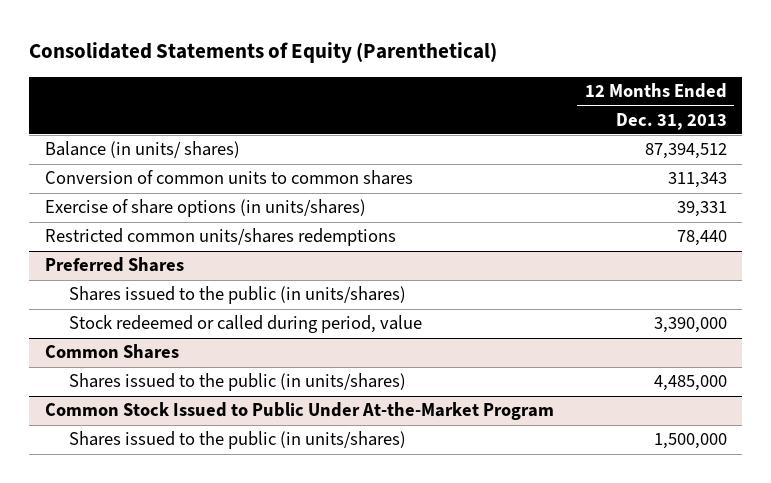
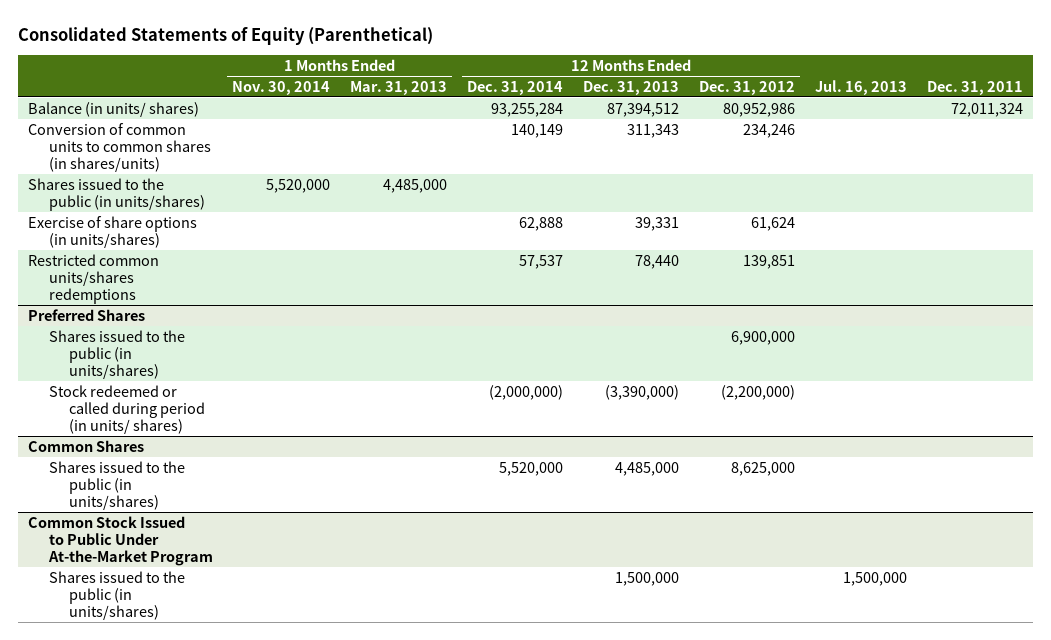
- | 12 Months Ended Dec. 31, 2013
+ | 1 Months Ended Nov. 30, 2014 | 1 Months Ended Mar. 31, 2013 | 12 Months Ended Dec. 31, 2014 | 12 Months Ended Dec. 31, 2013 | 12 Months Ended Dec. 31, 2012 | Jul. 16, 2013 | Dec. 31, 2011
- Conversion of common units to common shares | 311,343
+ Conversion of common units to common shares (in shares/units) | | | 140,149 | 311,343 | 234,246 | |
+ Shares issued to the public (in units/shares) | 5,520,000 | 4,485,000 | | | | |
@ Preferred Shares
- Stock redeemed or called during period, value | 3,390,000
+ Stock redeemed or called during period (in units/ shares) | | | (2,000,000) | (3,390,000) | (2,200,000) | |

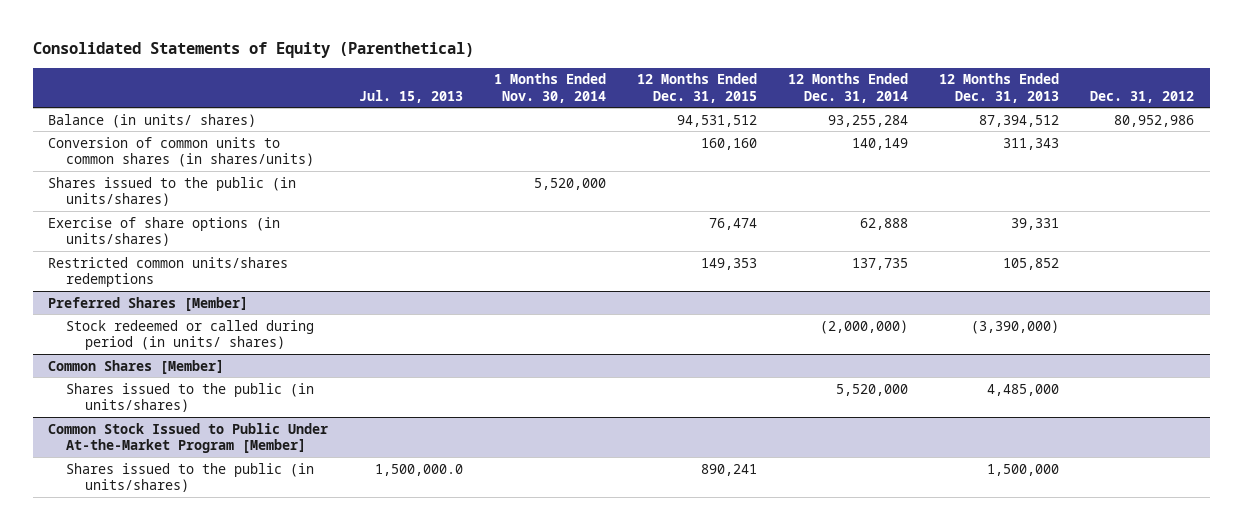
- | 1 Months Ended Nov. 30, 2014 | 1 Months Ended Mar. 31, 2013 | 12 Months Ended Dec. 31, 2014 | 12 Months Ended Dec. 31, 2013 | 12 Months Ended Dec. 31, 2012 | Jul. 16, 2013 | Dec. 31, 2011
+ | Jul. 15, 2013 | 1 Months Ended Nov. 30, 2014 | 12 Months Ended Dec. 31, 2015 | 12 Months Ended Dec. 31, 2014 | 12 Months Ended Dec. 31, 2013 | Dec. 31, 2012
- Restricted common units/shares redemptions | | | 57,537 | 78,440 | 139,851 | |
- Preferred Shares
- Shares issued to the public (in units/shares) | | | | | 6,900,000 | |
+ Restricted common units/shares redemptions | | | 149,353 | 137,735 | 105,852 |
+ Preferred Shares [Member]
- Common Shares
+ Common Shares [Member]
- Common Stock Issued to Public Under At-the-Market Program
+ Common Stock Issued to Public Under At-the-Market Program [Member]

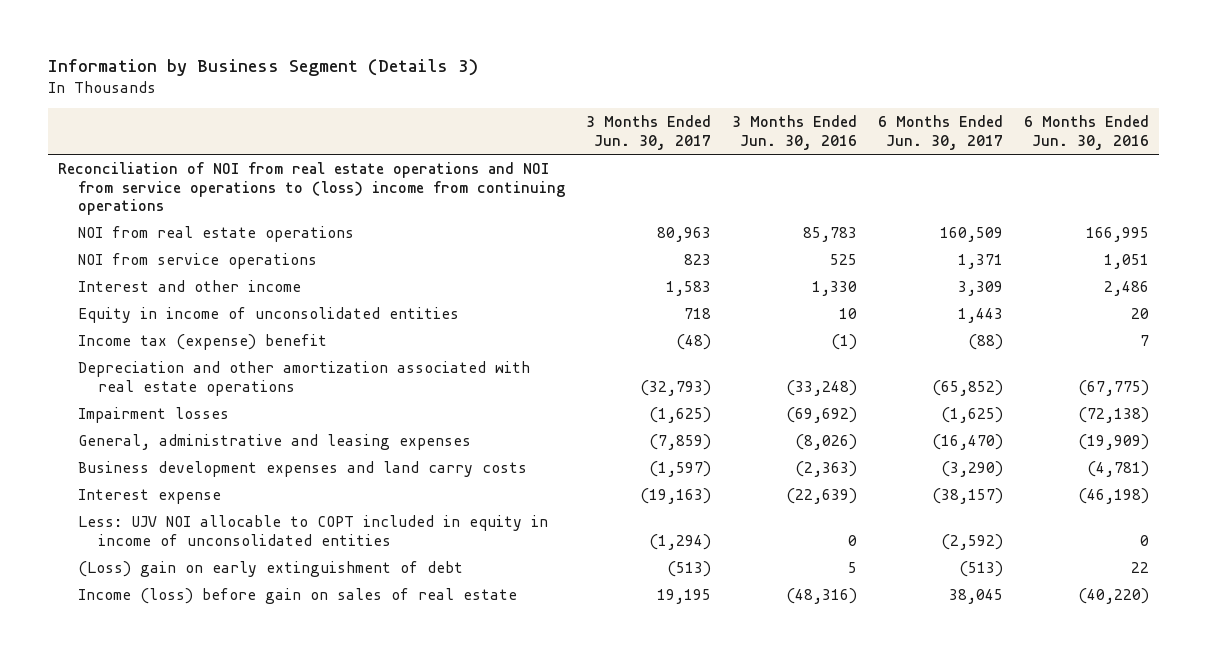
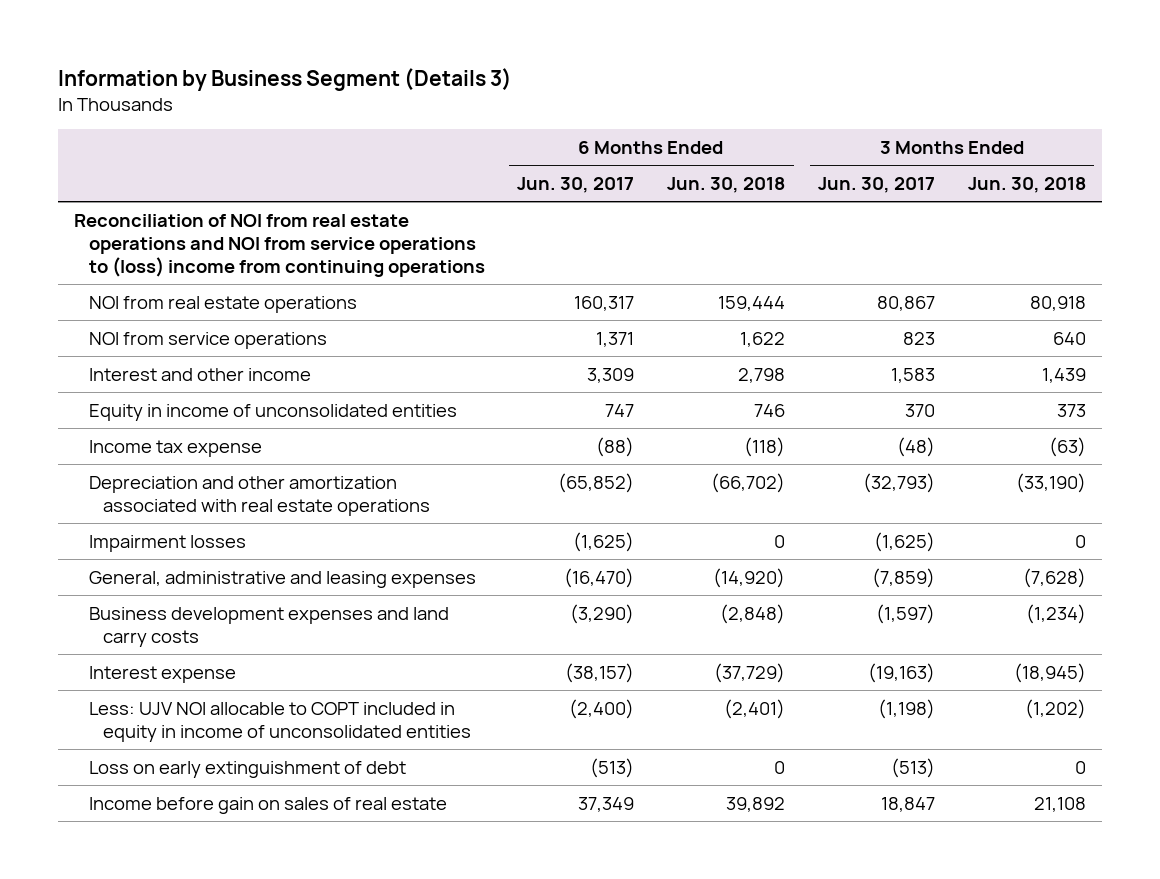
- | 3 Months Ended Jun. 30, 2017 | 3 Months Ended Jun. 30, 2016 | 6 Months Ended Jun. 30, 2017 | 6 Months Ended Jun. 30, 2016
+ | 6 Months Ended Jun. 30, 2017 | 6 Months Ended Jun. 30, 2018 | 3 Months Ended Jun. 30, 2017 | 3 Months Ended Jun. 30, 2018
- NOI from real estate operations | 80,963 | 85,783 | 160,509 | 166,995
+ NOI from real estate operations | 160,317 | 159,444 | 80,867 | 80,918
- Equity in income of unconsolidated entities | 718 | 10 | 1,443 | 20
- Income tax (expense) benefit | (48) | (1) | (88) | 7
+ Equity in income of unconsolidated entities | 747 | 746 | 370 | 373
+ Income tax expense | (88) | (118) | (48) | (63)
- Less: UJV NOI allocable to COPT included in equity in income of unconsolidated entities | (1,294) | 0 | (2,592) | 0
- (Loss) gain on early extinguishment of debt | (513) | 5 | (513) | 22
- Income (loss) before gain on sales of real estate | 19,195 | (48,316) | 38,045 | (40,220)
+ Less: UJV NOI allocable to COPT included in equity in income of unconsolidated entities | (2,400) | (2,401) | (1,198) | (1,202)
+ Loss on early extinguishment of debt | (513) | 0 | (513) | 0
+ Income before gain on sales of real estate | 37,349 | 39,892 | 18,847 | 21,108

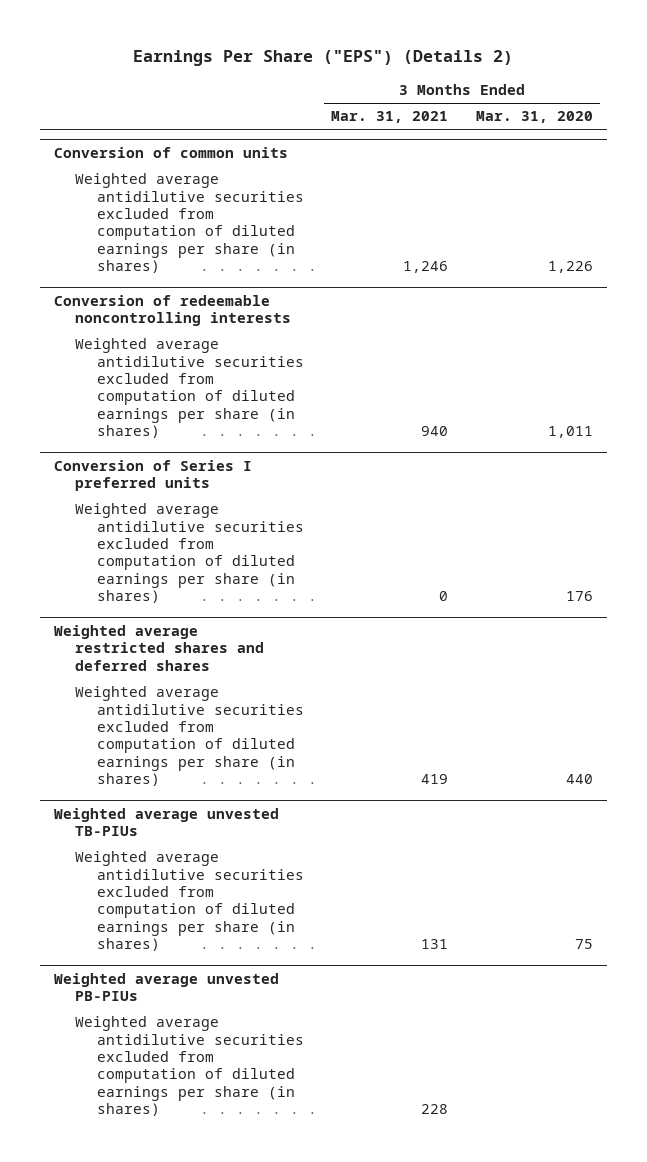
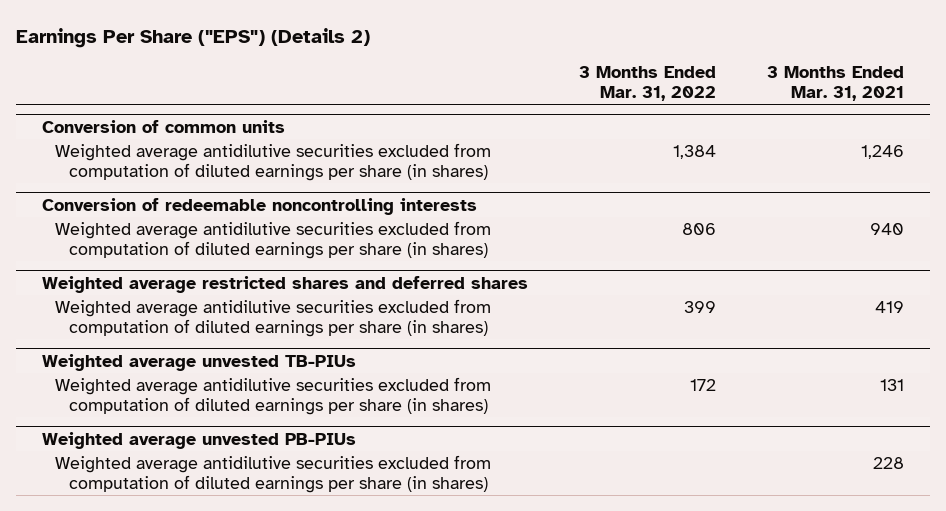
- | 3 Months Ended Mar. 31, 2021 | 3 Months Ended Mar. 31, 2020
+ | 3 Months Ended Mar. 31, 2022 | 3 Months Ended Mar. 31, 2021
- Conversion of Series I preferred units
- Weighted average antidilutive securities excluded from computation of diluted earnings per share (in shares) | 0 | 176

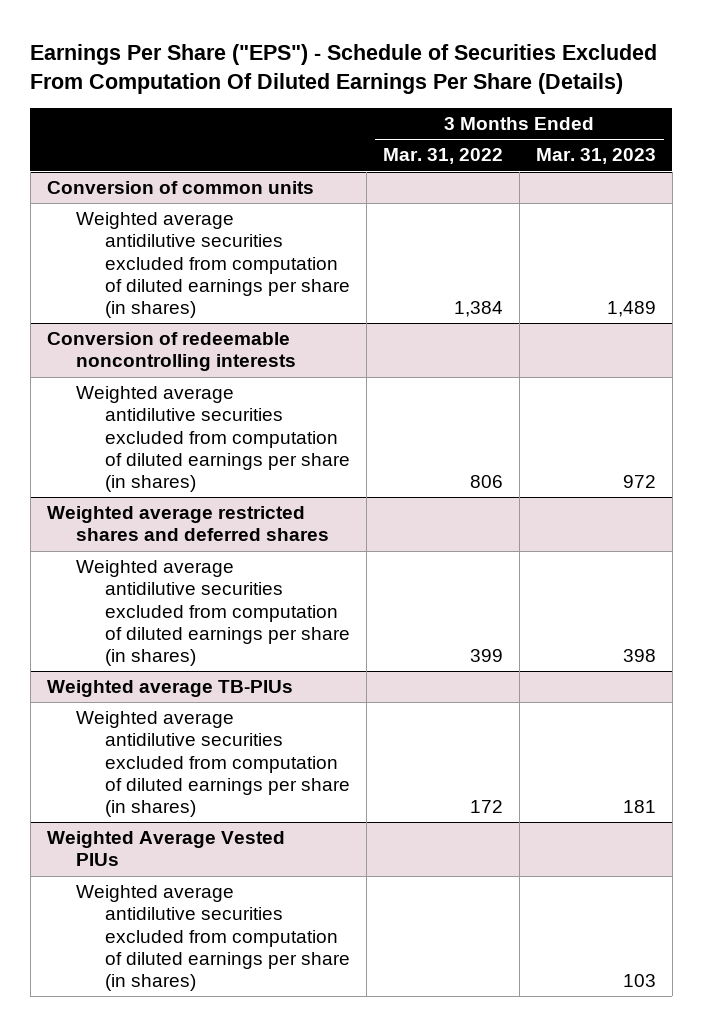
- Earnings Per Share ("EPS") (Details 2)
+ Earnings Per Share ("EPS") - Schedule of Securities Excluded From Computation Of Diluted Earnings Per Share (Details)
- | 3 Months Ended Mar. 31, 2022 | 3 Months Ended Mar. 31, 2021
+ | 3 Months Ended Mar. 31, 2022 | 3 Months Ended Mar. 31, 2023
- Weighted average unvested TB-PIUs
+ Weighted average TB-PIUs
- Weighted average unvested PB-PIUs
+ Weighted Average Vested PIUs

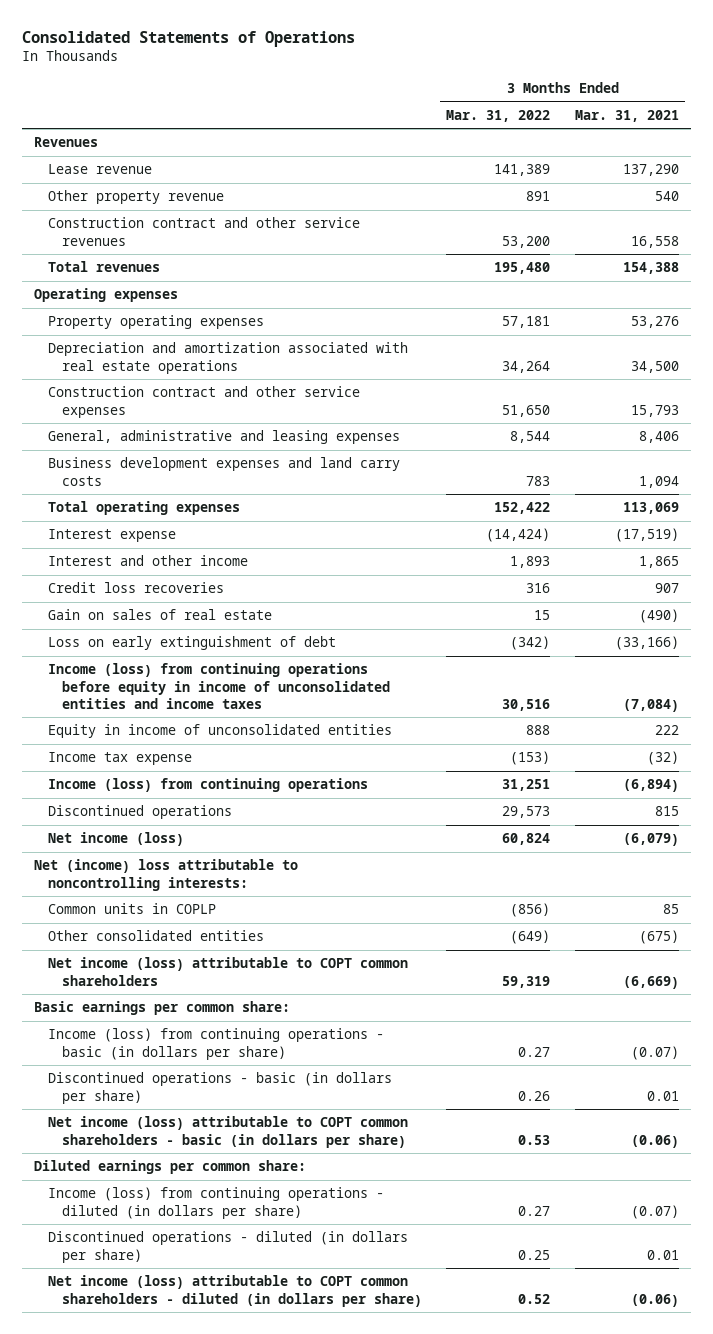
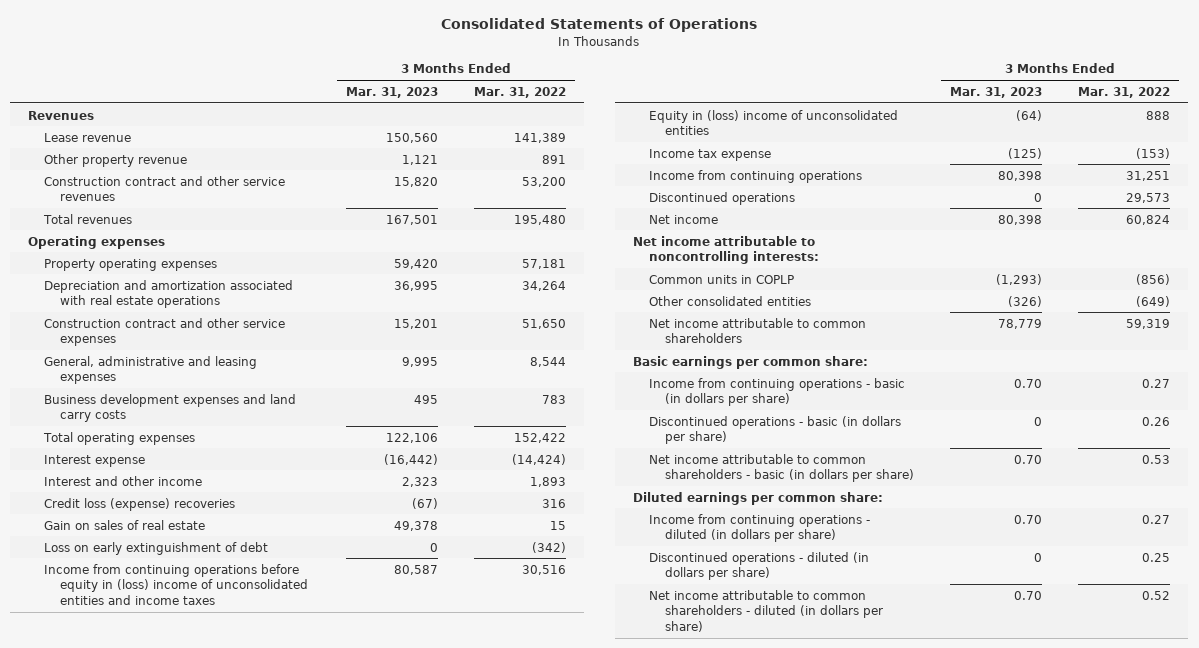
- | 3 Months Ended Mar. 31, 2022 | 3 Months Ended Mar. 31, 2021
+ | 3 Months Ended Mar. 31, 2023 | 3 Months Ended Mar. 31, 2022
- Credit loss recoveries | 316 | 907
+ Credit loss (expense) recoveries | (67) | 316
- Income (loss) from continuing operations before equity in income of unconsolidated entities and income taxes | 30,516 | (7,084)
- Equity in income of unconsolidated entities | 888 | 222
+ Income from continuing operations before equity in (loss) income of unconsolidated entities and income taxes | 80,587 | 30,516
+ Equity in (loss) income of unconsolidated entities | (64) | 888
- Income (loss) from continuing operations | 31,251 | (6,894)
+ Income from continuing operations | 80,398 | 31,251
- Net income (loss) | 60,824 | (6,079)
- Net (income) loss attributable to noncontrolling interests:
+ Net income | 80,398 | 60,824
+ Net income attributable to noncontrolling interests:
- Net income (loss) attributable to COPT common shareholders | 59,319 | (6,669)
+ Net income attributable to common shareholders | 78,779 | 59,319
- Income (loss) from continuing operations - basic (in dollars per share) | 0.27 | (0.07)
+ Income from continuing operations - basic (in dollars per share) | 0.70 | 0.27
- Net income (loss) attributable to COPT common shareholders - basic (in dollars per share) | 0.53 | (0.06)
+ Net income attributable to common shareholders - basic (in dollars per share) | 0.70 | 0.53
- Income (loss) from continuing operations - diluted (in dollars per share) | 0.27 | (0.07)
+ Income from continuing operations - diluted (in dollars per share) | 0.70 | 0.27
- Net income (loss) attributable to COPT common shareholders - diluted (in dollars per share) | 0.52 | (0.06)
+ Net income attributable to common shareholders - diluted (in dollars per share) | 0.70 | 0.52

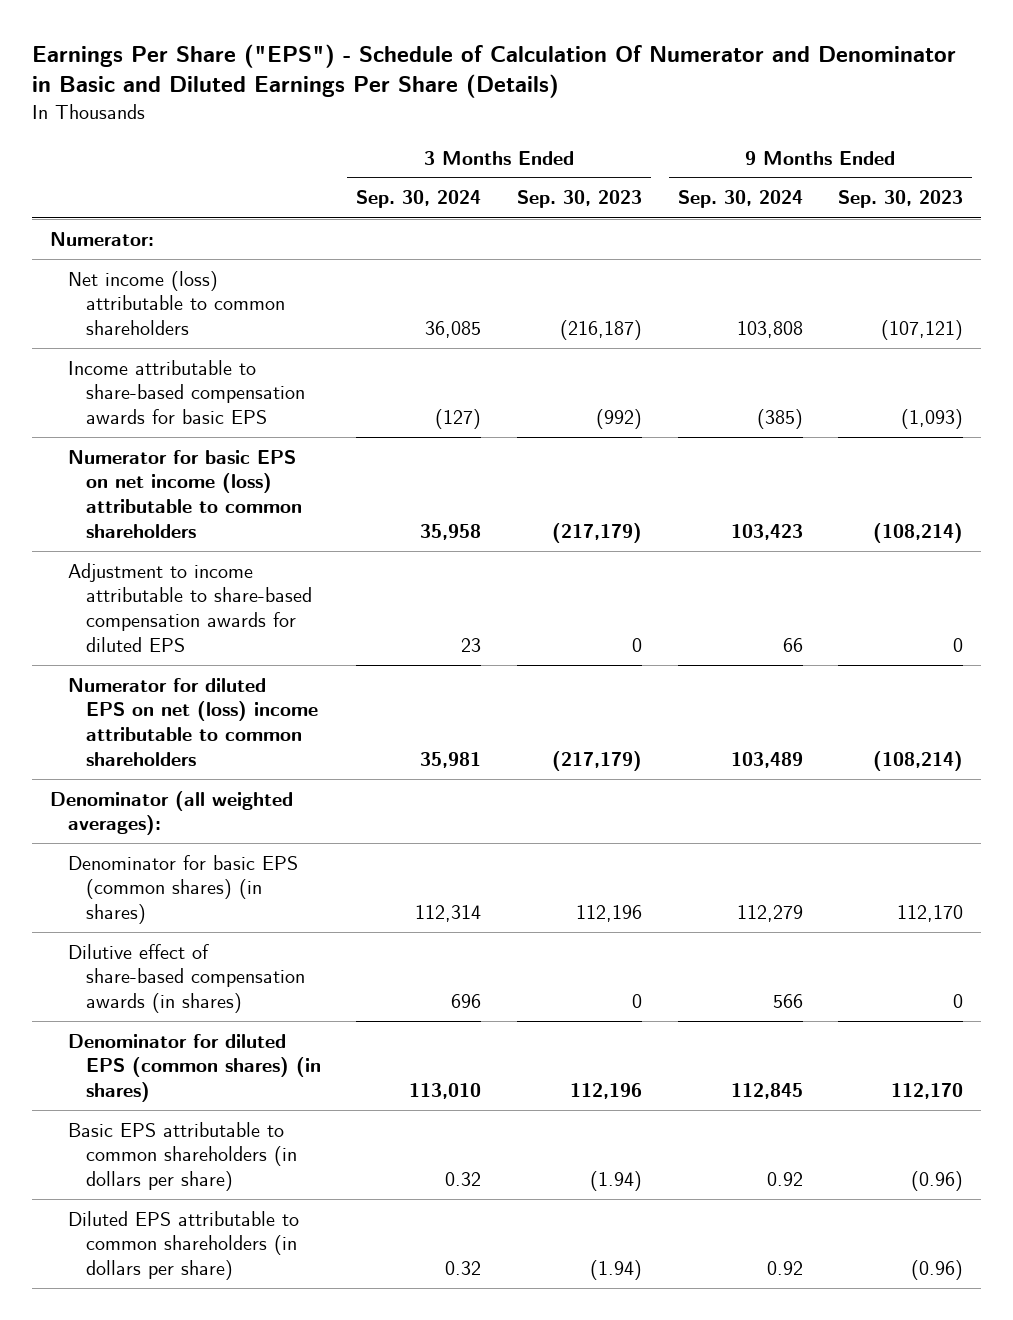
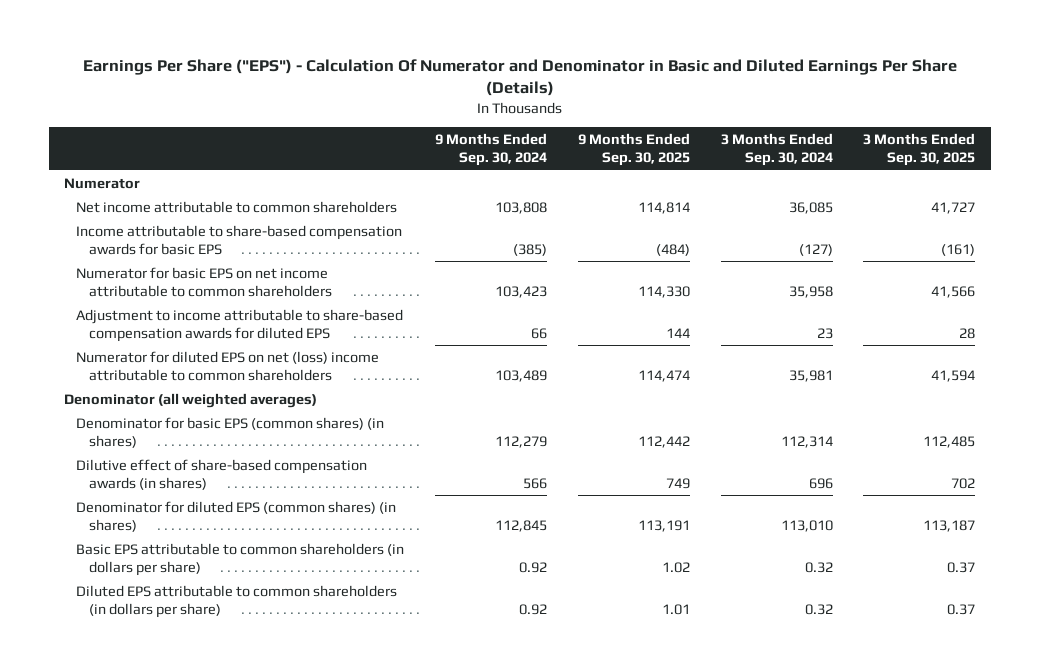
- Earnings Per Share ("EPS") - Schedule of Calculation Of Numerator and Denominator in Basic and Diluted Earnings Per Share (Details)
+ Earnings Per Share ("EPS") - Calculation Of Numerator and Denominator in Basic and Diluted Earnings Per Share (Details)
- | 3 Months Ended Sep. 30, 2024 | 3 Months Ended Sep. 30, 2023 | 9 Months Ended Sep. 30, 2024 | 9 Months Ended Sep. 30, 2023
+ | 9 Months Ended Sep. 30, 2024 | 9 Months Ended Sep. 30, 2025 | 3 Months Ended Sep. 30, 2024 | 3 Months Ended Sep. 30, 2025
- Numerator:
- Net income (loss) attributable to common shareholders | 36,085 | (216,187) | 103,808 | (107,121)
+ Numerator
+ Net income attributable to common shareholders | 103,808 | 114,814 | 36,085 | 41,727
- Numerator for basic EPS on net income (loss) attributable to common shareholders | 35,958 | (217,179) | 103,423 | (108,214)
+ Numerator for basic EPS on net income attributable to common shareholders | 103,423 | 114,330 | 35,958 | 41,566
- Denominator (all weighted averages):
+ Denominator (all weighted averages)

